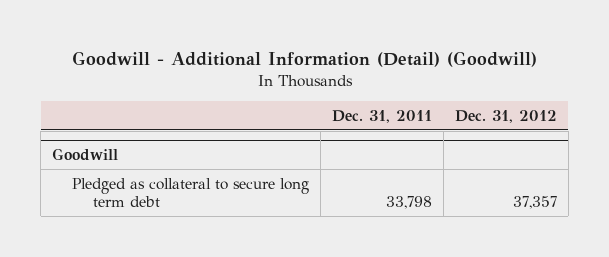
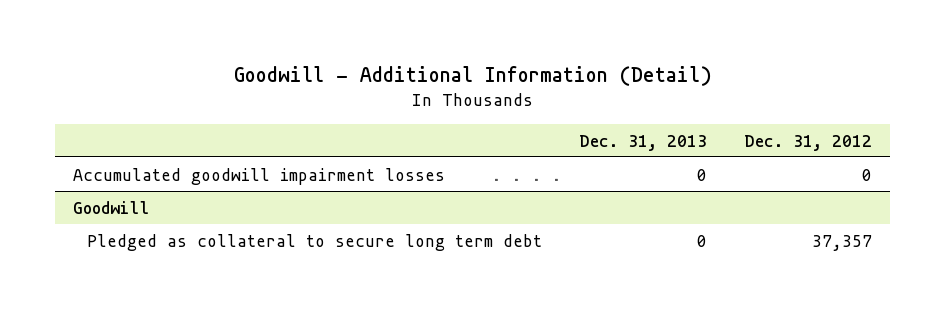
- Goodwill - Additional Information (Detail) (Goodwill)
+ Goodwill - Additional Information (Detail)
- | Dec. 31, 2011 | Dec. 31, 2012
+ | Dec. 31, 2013 | Dec. 31, 2012
+ Accumulated goodwill impairment losses | 0 | 0

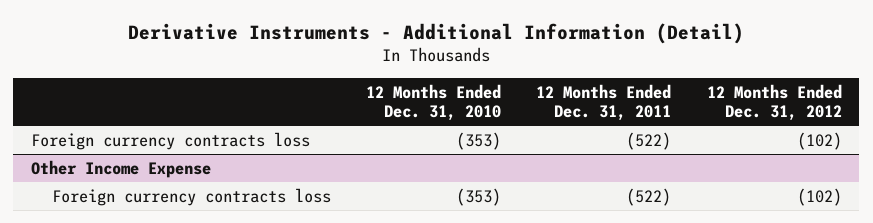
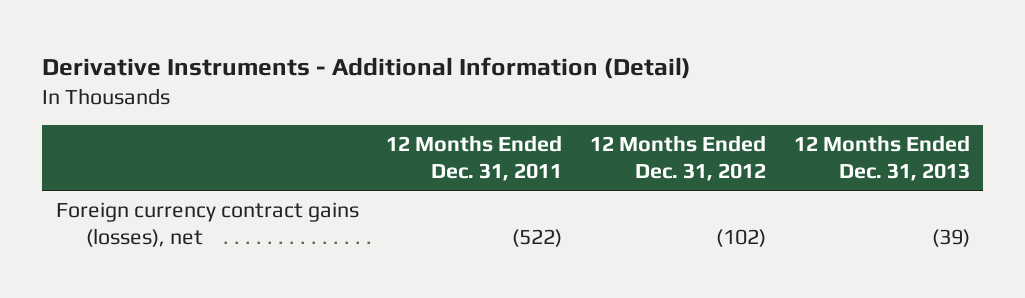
- | 12 Months Ended Dec. 31, 2010 | 12 Months Ended Dec. 31, 2011 | 12 Months Ended Dec. 31, 2012
+ | 12 Months Ended Dec. 31, 2011 | 12 Months Ended Dec. 31, 2012 | 12 Months Ended Dec. 31, 2013
- Foreign currency contracts loss | (353) | (522) | (102)
- Other Income Expense
- Foreign currency contracts loss | (353) | (522) | (102)
+ Foreign currency contract gains (losses), net | (522) | (102) | (39)

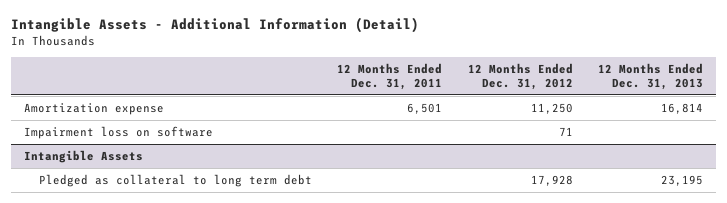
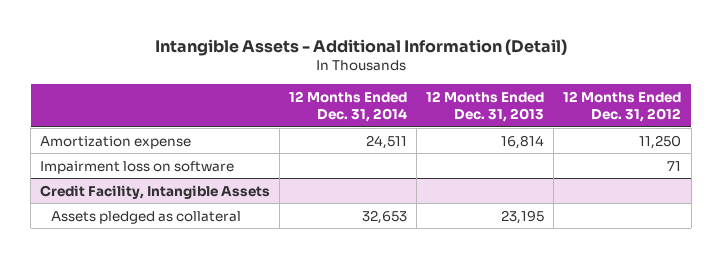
- | 12 Months Ended Dec. 31, 2011 | 12 Months Ended Dec. 31, 2012 | 12 Months Ended Dec. 31, 2013
+ | 12 Months Ended Dec. 31, 2014 | 12 Months Ended Dec. 31, 2013 | 12 Months Ended Dec. 31, 2012
- Intangible Assets
- Pledged as collateral to long term debt | | 17,928 | 23,195
+ Credit Facility, Intangible Assets
+ Assets pledged as collateral | 32,653 | 23,195 |

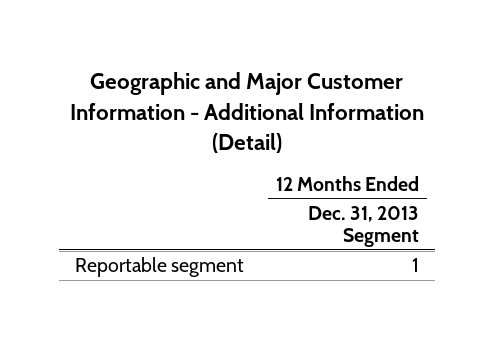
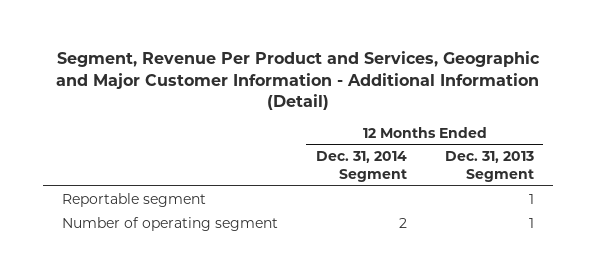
- Geographic and Major Customer Information - Additional Information (Detail)
+ Segment, Revenue Per Product and Services, Geographic and Major Customer Information - Additional Information (Detail)
- | 12 Months Ended Dec. 31, 2013 Segment
+ | 12 Months Ended Dec. 31, 2014 Segment | 12 Months Ended Dec. 31, 2013 Segment
+ Number of operating segment | 2 | 1

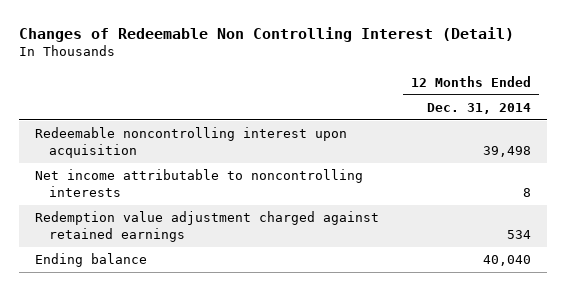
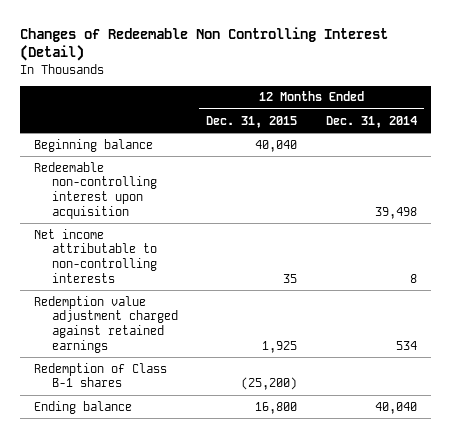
- | 12 Months Ended Dec. 31, 2014
+ | 12 Months Ended Dec. 31, 2015 | 12 Months Ended Dec. 31, 2014
- Redeemable noncontrolling interest upon acquisition | 39,498
- Net income attributable to noncontrolling interests | 8
+ Beginning balance | 40,040 |
+ Redeemable non-controlling interest upon acquisition | | 39,498
+ Net income attributable to non-controlling interests | 35 | 8
+ Redemption of Class B-1 shares | (25,200) |

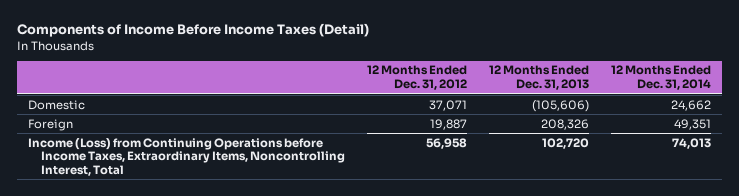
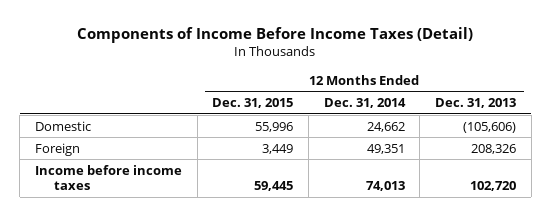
- | 12 Months Ended Dec. 31, 2012 | 12 Months Ended Dec. 31, 2013 | 12 Months Ended Dec. 31, 2014
+ | 12 Months Ended Dec. 31, 2015 | 12 Months Ended Dec. 31, 2014 | 12 Months Ended Dec. 31, 2013
- Income (Loss) from Continuing Operations before Income Taxes, Extraordinary Items, Noncontrolling Interest, Total | 56,958 | 102,720 | 74,013
+ Income before income taxes | 59,445 | 74,013 | 102,720

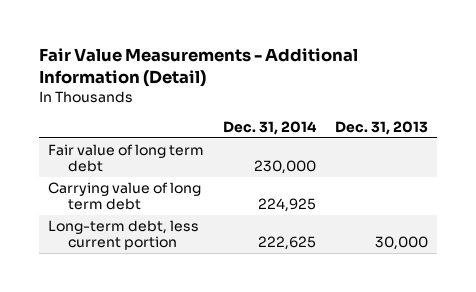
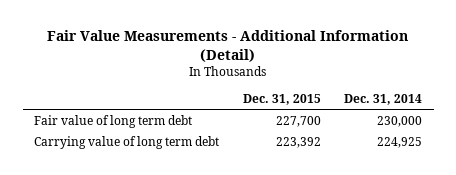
- | Dec. 31, 2014 | Dec. 31, 2013
+ | Dec. 31, 2015 | Dec. 31, 2014
- Long-term debt, less current portion | 222,625 | 30,000

